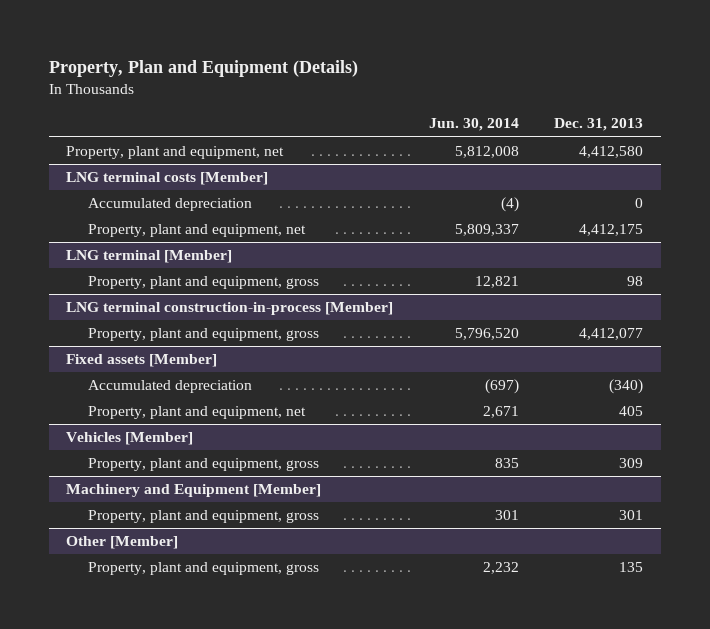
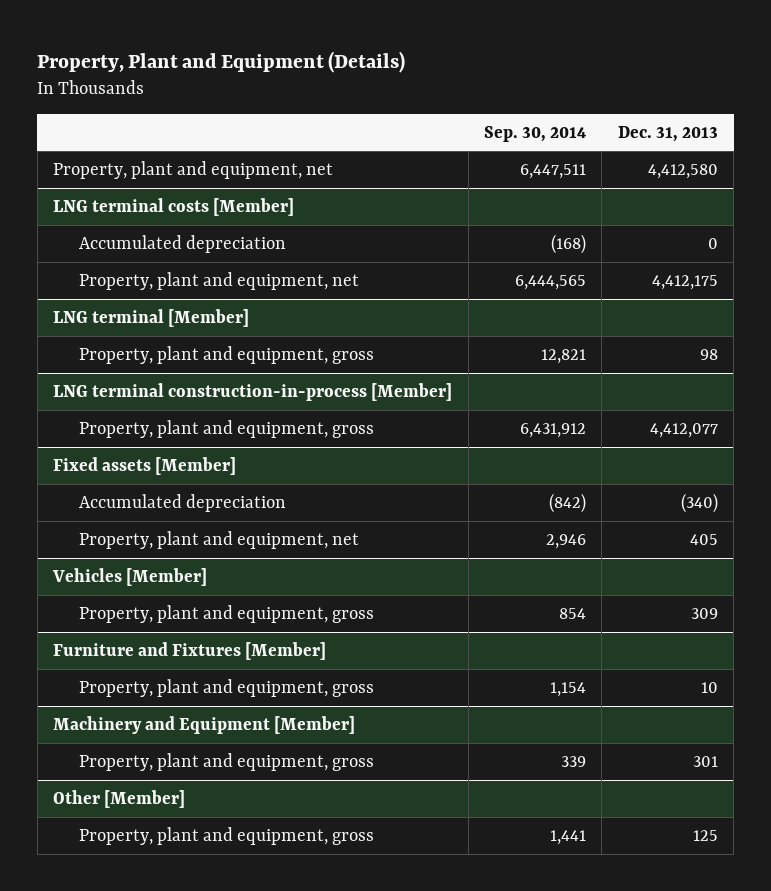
- Property, Plan and Equipment (Details)
+ Property, Plant and Equipment (Details)
- | Jun. 30, 2014 | Dec. 31, 2013
+ | Sep. 30, 2014 | Dec. 31, 2013
+ Furniture and Fixtures [Member]
+ Property, plant and equipment, gross | 1,154 | 10
@ Other [Member]
- Property, plant and equipment, gross | 2,232 | 135
+ Property, plant and equipment, gross | 1,441 | 125

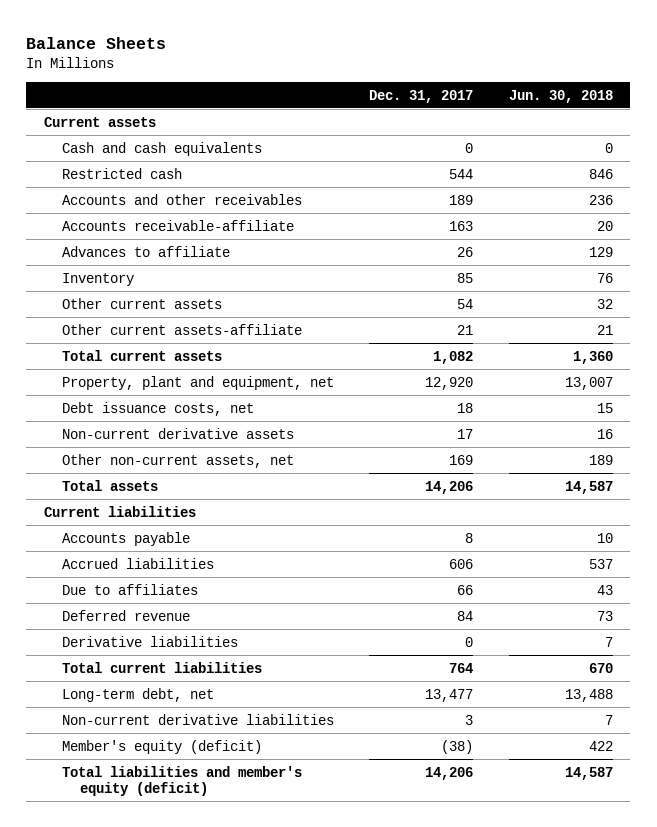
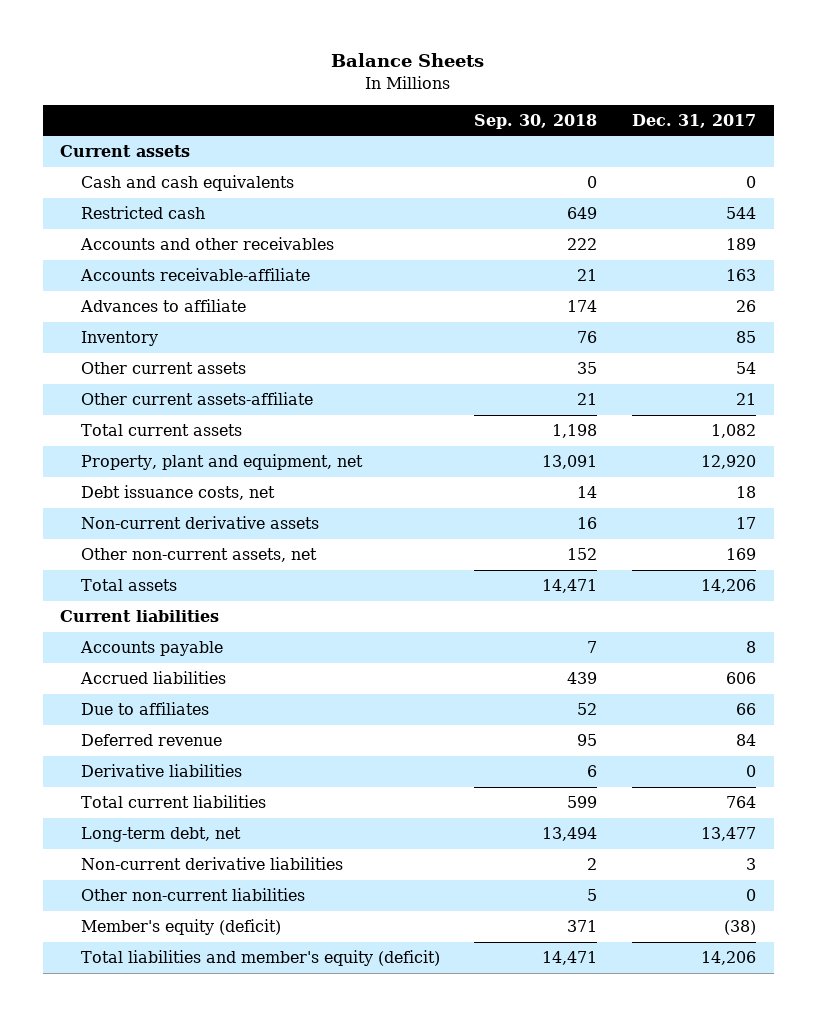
- | Dec. 31, 2017 | Jun. 30, 2018
+ | Sep. 30, 2018 | Dec. 31, 2017
+ Other non-current liabilities | 5 | 0

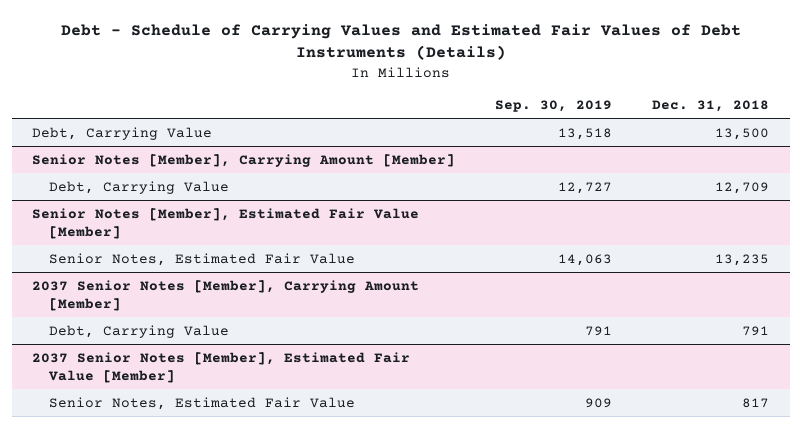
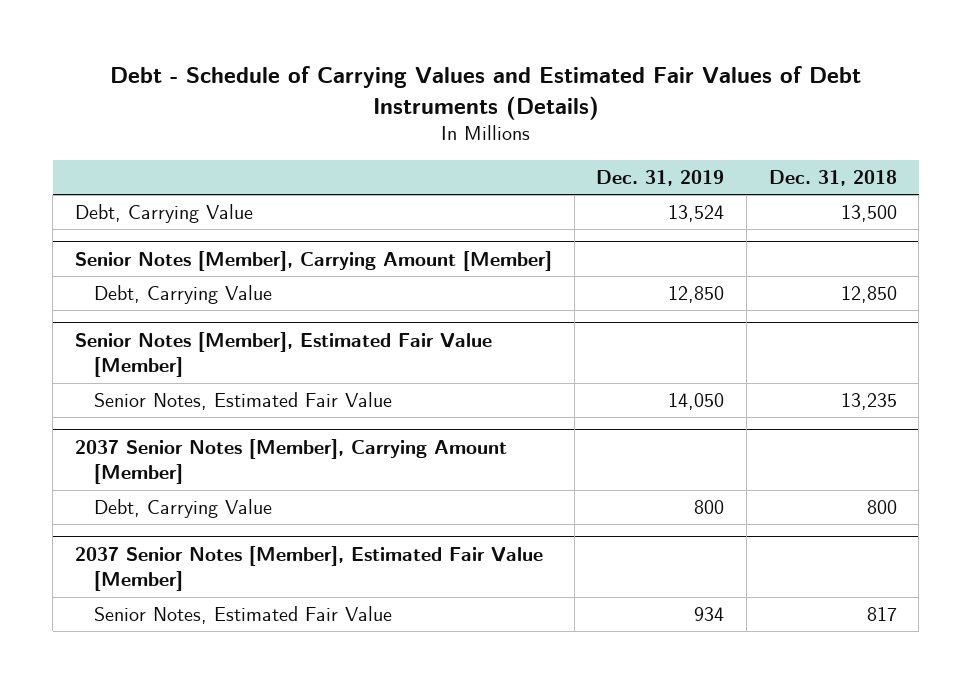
- | Sep. 30, 2019 | Dec. 31, 2018
+ | Dec. 31, 2019 | Dec. 31, 2018
@ Senior Notes [Member], Carrying Amount [Member]
- Debt, Carrying Value | 12,727 | 12,709
+ Debt, Carrying Value | 12,850 | 12,850
@ 2037 Senior Notes [Member], Carrying Amount [Member]
- Debt, Carrying Value | 791 | 791
+ Debt, Carrying Value | 800 | 800

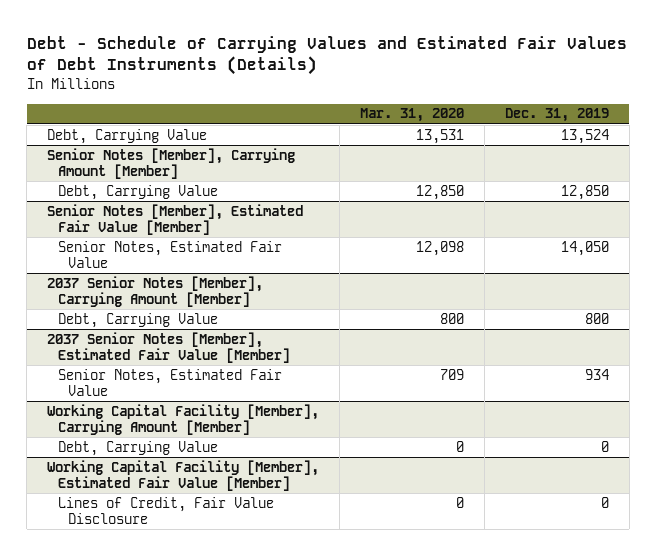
- | Dec. 31, 2019 | Dec. 31, 2018
+ | Mar. 31, 2020 | Dec. 31, 2019
+ Working Capital Facility [Member], Carrying Amount [Member]
+ Debt, Carrying Value | 0 | 0
+ Working Capital Facility [Member], Estimated Fair Value [Member]
+ Lines of Credit, Fair Value Disclosure | 0 | 0

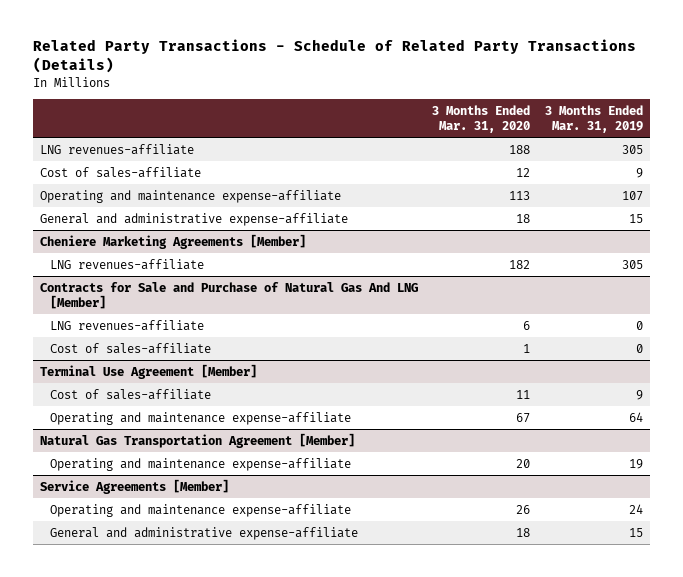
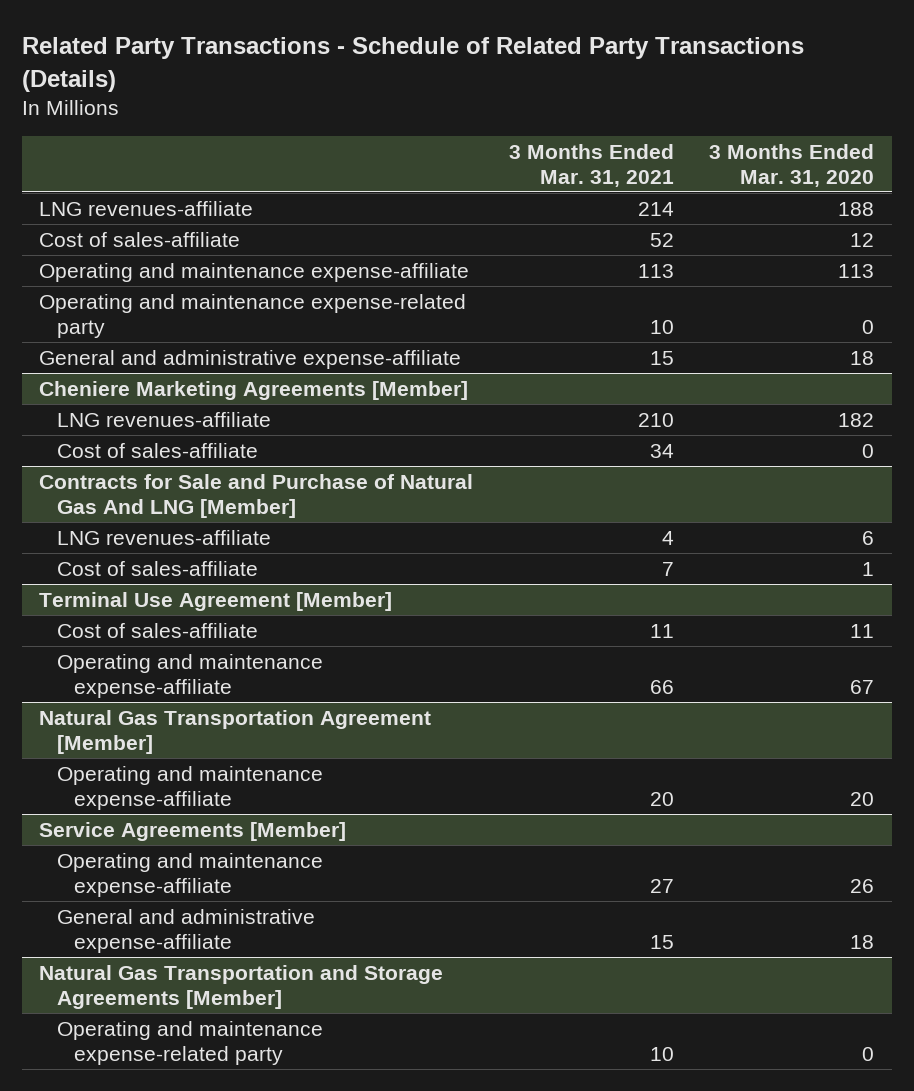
- | 3 Months Ended Mar. 31, 2020 | 3 Months Ended Mar. 31, 2019
+ | 3 Months Ended Mar. 31, 2021 | 3 Months Ended Mar. 31, 2020
+ Operating and maintenance expense-related party | 10 | 0
@ Cheniere Marketing Agreements [Member]
+ Cost of sales-affiliate | 34 | 0
+ Natural Gas Transportation and Storage Agreements [Member]
+ Operating and maintenance expense-related party | 10 | 0

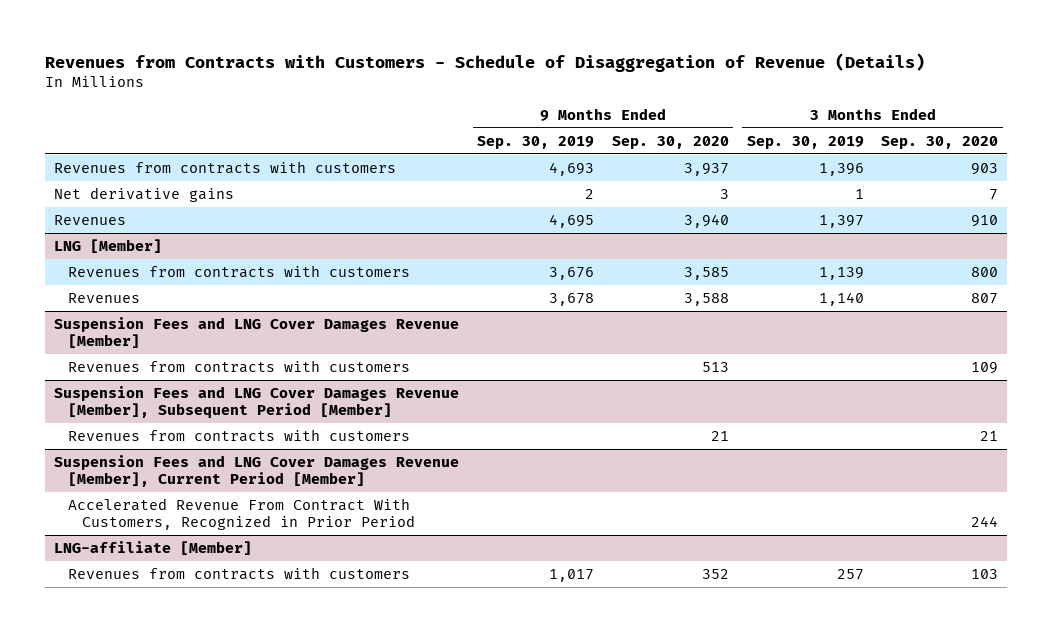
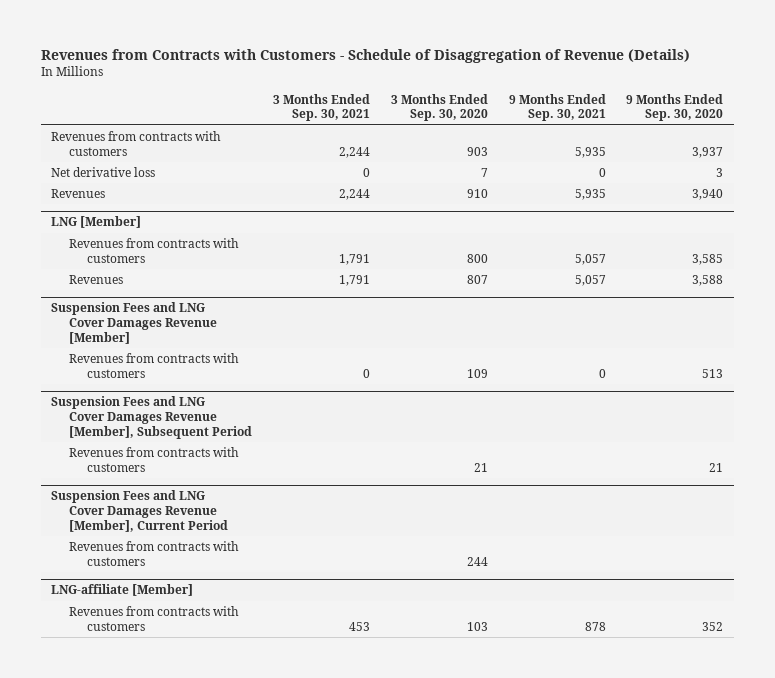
- | 9 Months Ended Sep. 30, 2019 | 9 Months Ended Sep. 30, 2020 | 3 Months Ended Sep. 30, 2019 | 3 Months Ended Sep. 30, 2020
+ | 3 Months Ended Sep. 30, 2021 | 3 Months Ended Sep. 30, 2020 | 9 Months Ended Sep. 30, 2021 | 9 Months Ended Sep. 30, 2020
- Net derivative gains | 2 | 3 | 1 | 7
+ Net derivative loss | 0 | 7 | 0 | 3
- Suspension Fees and LNG Cover Damages Revenue [Member], Subsequent Period [Member]
+ Suspension Fees and LNG Cover Damages Revenue [Member], Subsequent Period
- Suspension Fees and LNG Cover Damages Revenue [Member], Current Period [Member]
- Accelerated Revenue From Contract With Customers, Recognized in Prior Period | | | | 244
+ Suspension Fees and LNG Cover Damages Revenue [Member], Current Period
+ Revenues from contracts with customers | | 244 | |

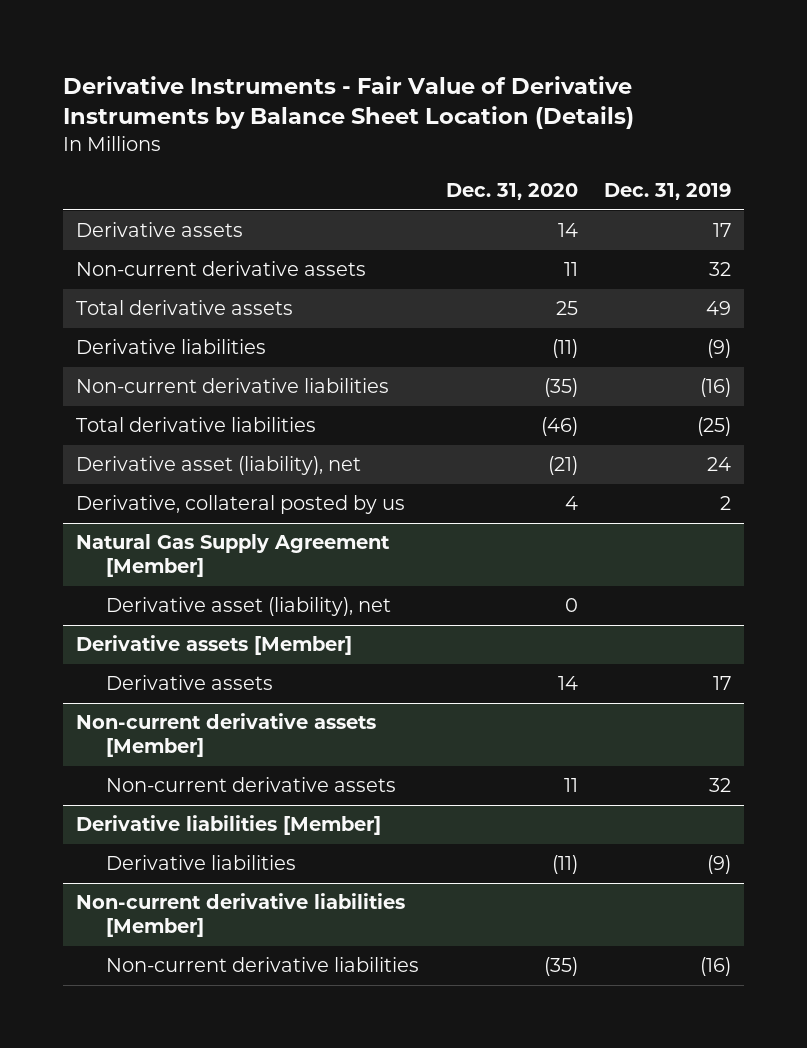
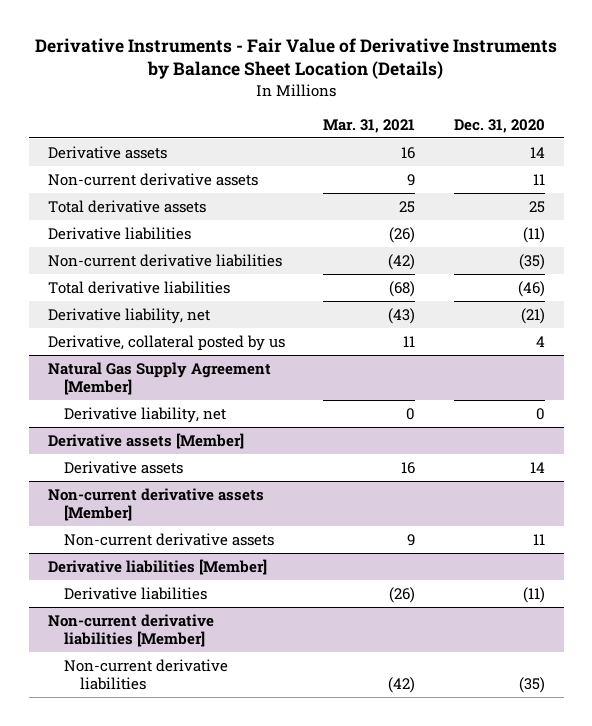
- | Dec. 31, 2020 | Dec. 31, 2019
+ | Mar. 31, 2021 | Dec. 31, 2020
- Derivative asset (liability), net | (21) | 24
+ Derivative liability, net | (43) | (21)
@ Natural Gas Supply Agreement [Member]
- Derivative asset (liability), net | 0 |
+ Derivative liability, net | 0 | 0

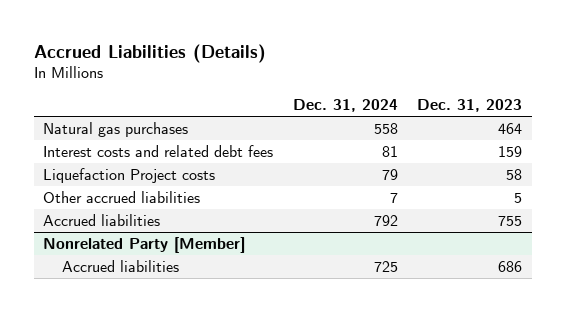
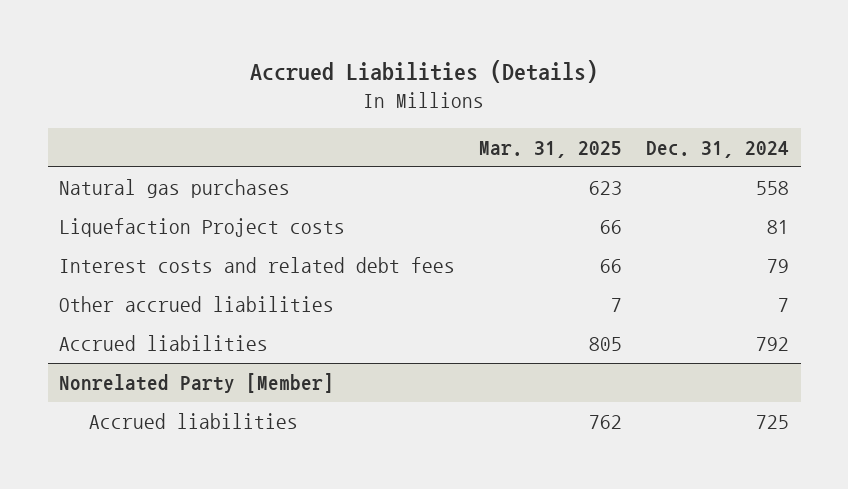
- | Dec. 31, 2024 | Dec. 31, 2023
+ | Mar. 31, 2025 | Dec. 31, 2024
- Interest costs and related debt fees | 81 | 159
- Liquefaction Project costs | 79 | 58
+ Liquefaction Project costs | 66 | 81
+ Interest costs and related debt fees | 66 | 79

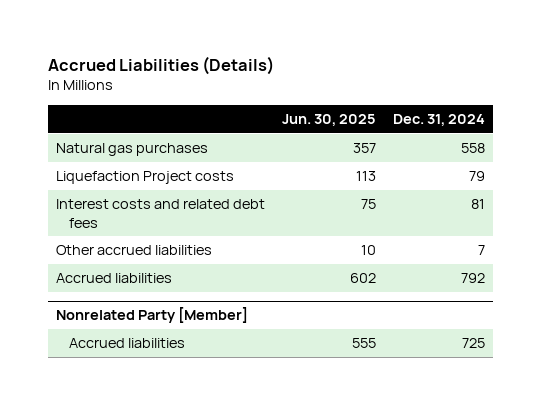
- | Mar. 31, 2025 | Dec. 31, 2024
+ | Jun. 30, 2025 | Dec. 31, 2024
- Liquefaction Project costs | 66 | 81
- Interest costs and related debt fees | 66 | 79
+ Liquefaction Project costs | 113 | 79
+ Interest costs and related debt fees | 75 | 81

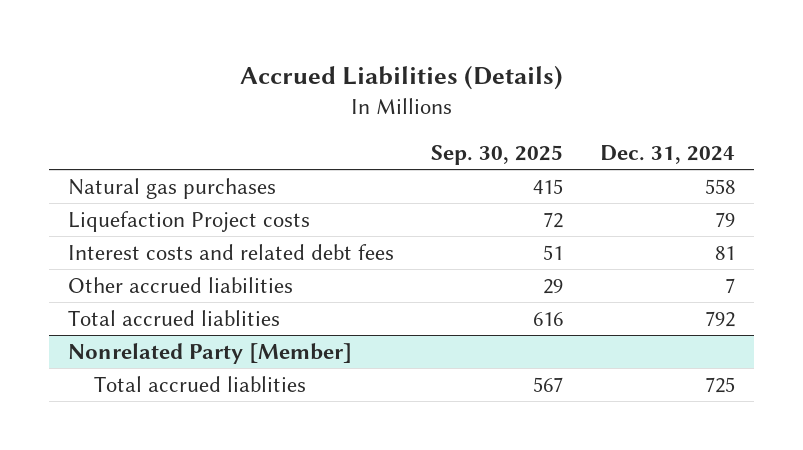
- | Jun. 30, 2025 | Dec. 31, 2024
+ | Sep. 30, 2025 | Dec. 31, 2024
- Accrued liabilities | 602 | 792
+ Total accrued liablities | 616 | 792
@ Nonrelated Party [Member]
- Accrued liabilities | 555 | 725
+ Total accrued liablities | 567 | 725

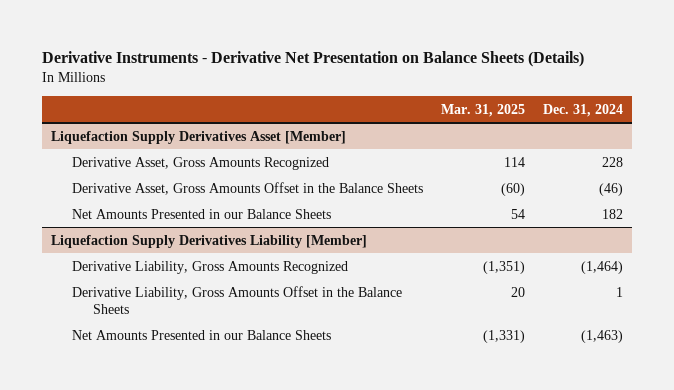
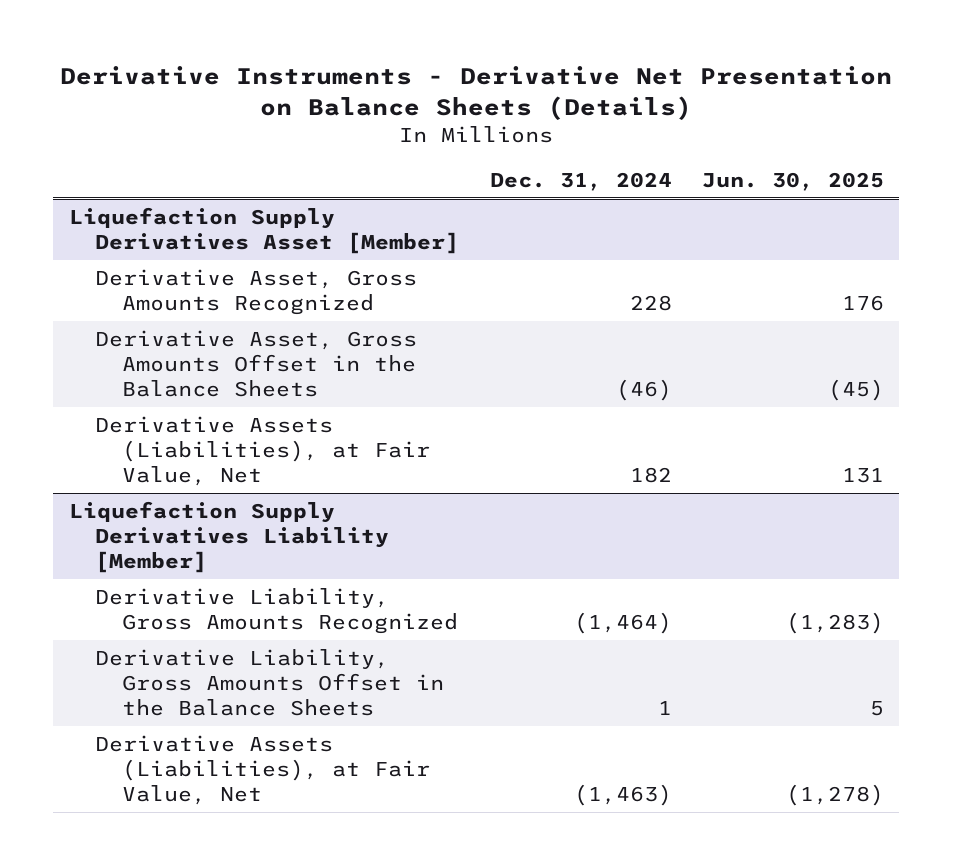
- | Mar. 31, 2025 | Dec. 31, 2024
+ | Dec. 31, 2024 | Jun. 30, 2025
@ Liquefaction Supply Derivatives Asset [Member]
- Net Amounts Presented in our Balance Sheets | 54 | 182
+ Derivative Assets (Liabilities), at Fair Value, Net | 182 | 131
@ Liquefaction Supply Derivatives Liability [Member]
- Net Amounts Presented in our Balance Sheets | (1,331) | (1,463)
+ Derivative Assets (Liabilities), at Fair Value, Net | (1,463) | (1,278)

